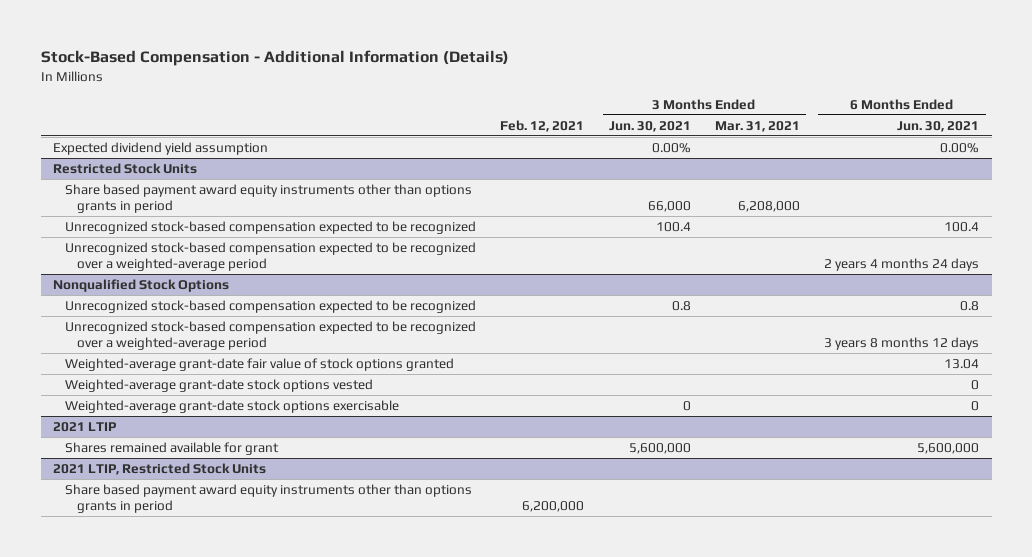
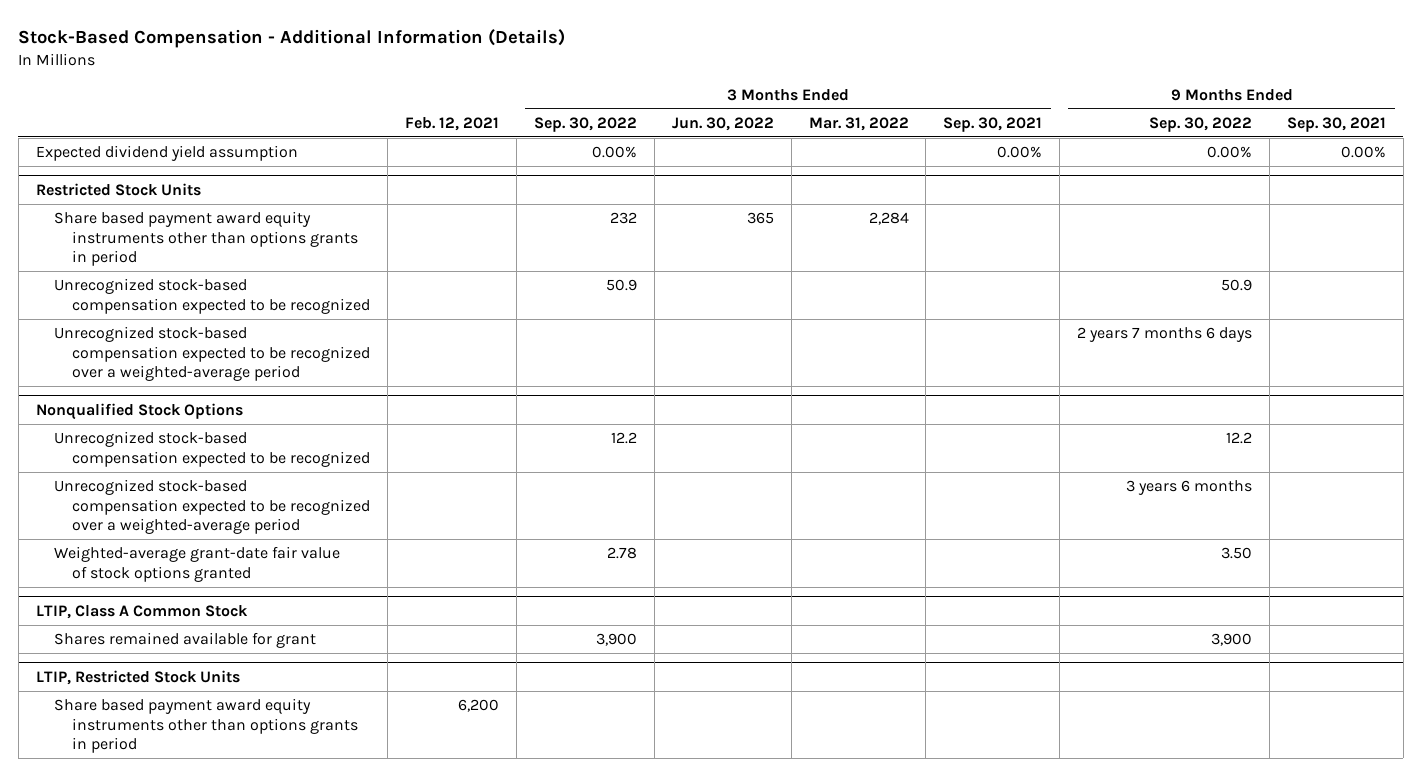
- | Feb. 12, 2021 | 3 Months Ended Jun. 30, 2021 | 3 Months Ended Mar. 31, 2021 | 6 Months Ended Jun. 30, 2021
+ | Feb. 12, 2021 | 3 Months Ended Sep. 30, 2022 | 3 Months Ended Jun. 30, 2022 | 3 Months Ended Mar. 31, 2022 | 3 Months Ended Sep. 30, 2021 | 9 Months Ended Sep. 30, 2022 | 9 Months Ended Sep. 30, 2021
@ Nonqualified Stock Options
- Weighted-average grant-date stock options vested | | | | 0
- Weighted-average grant-date stock options exercisable | | 0 | | 0
- 2021 LTIP
- Shares remained available for grant | | 5,600,000 | | 5,600,000
- 2021 LTIP, Restricted Stock Units
- Share based payment award equity instruments other than options grants in period | 6,200,000 | | |
+ LTIP, Class A Common Stock
+ Shares remained available for grant | | 3,900 | | | | 3,900 |
+ LTIP, Restricted Stock Units
+ Share based payment award equity instruments other than options grants in period | 6,200 | | | | | |

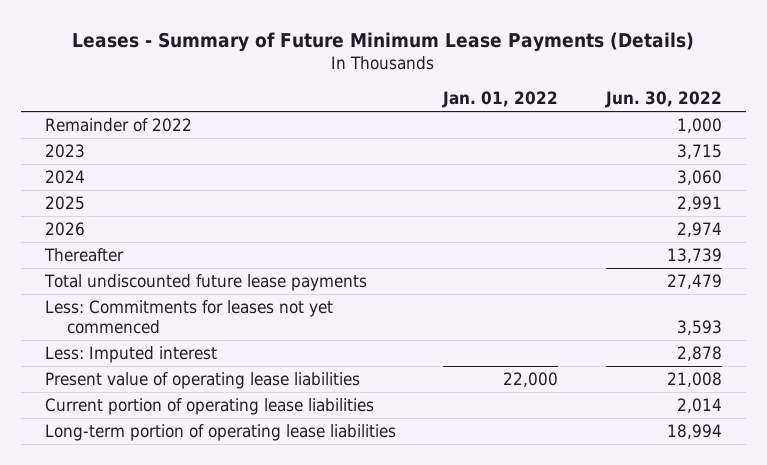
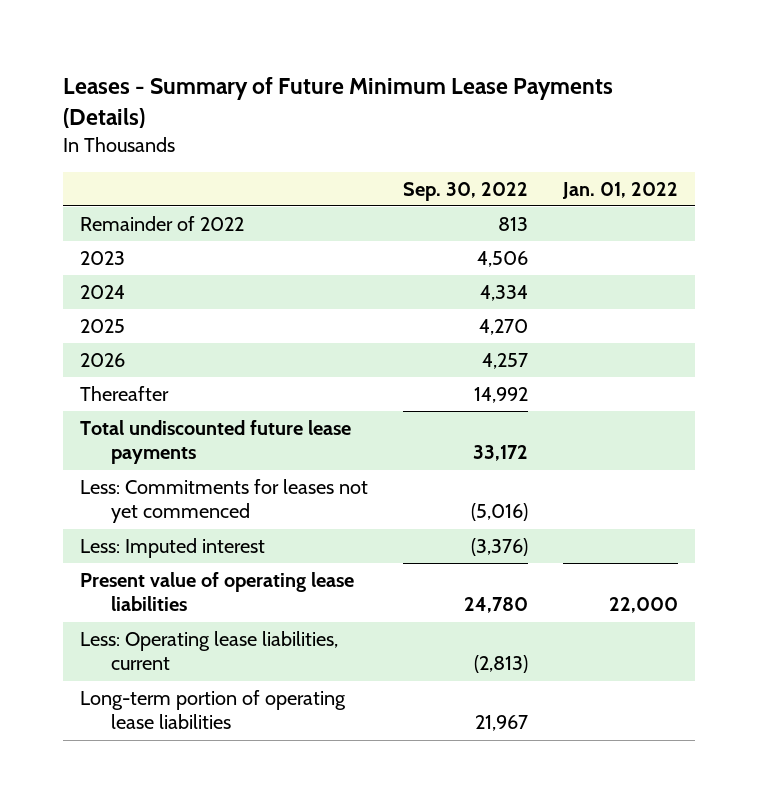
- | Jan. 01, 2022 | Jun. 30, 2022
+ | Sep. 30, 2022 | Jan. 01, 2022
- Current portion of operating lease liabilities | | 2,014
+ Less: Operating lease liabilities, current | (2,813) |

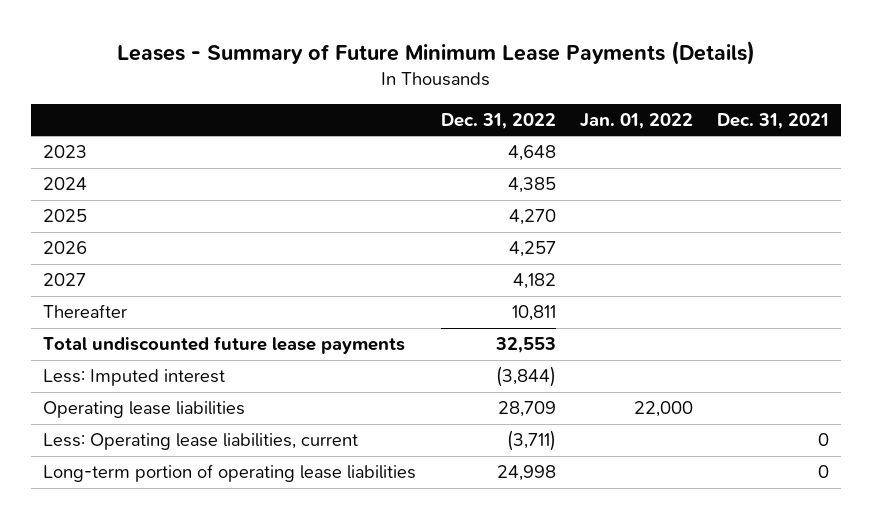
- | Sep. 30, 2022 | Jan. 01, 2022
+ | Dec. 31, 2022 | Jan. 01, 2022 | Dec. 31, 2021
- Remainder of 2022 | 813 |
+ 2027 | 4,182 | |
- Less: Commitments for leases not yet commenced | (5,016) |
- Present value of operating lease liabilities | 24,780 | 22,000
+ Operating lease liabilities | 28,709 | 22,000 |

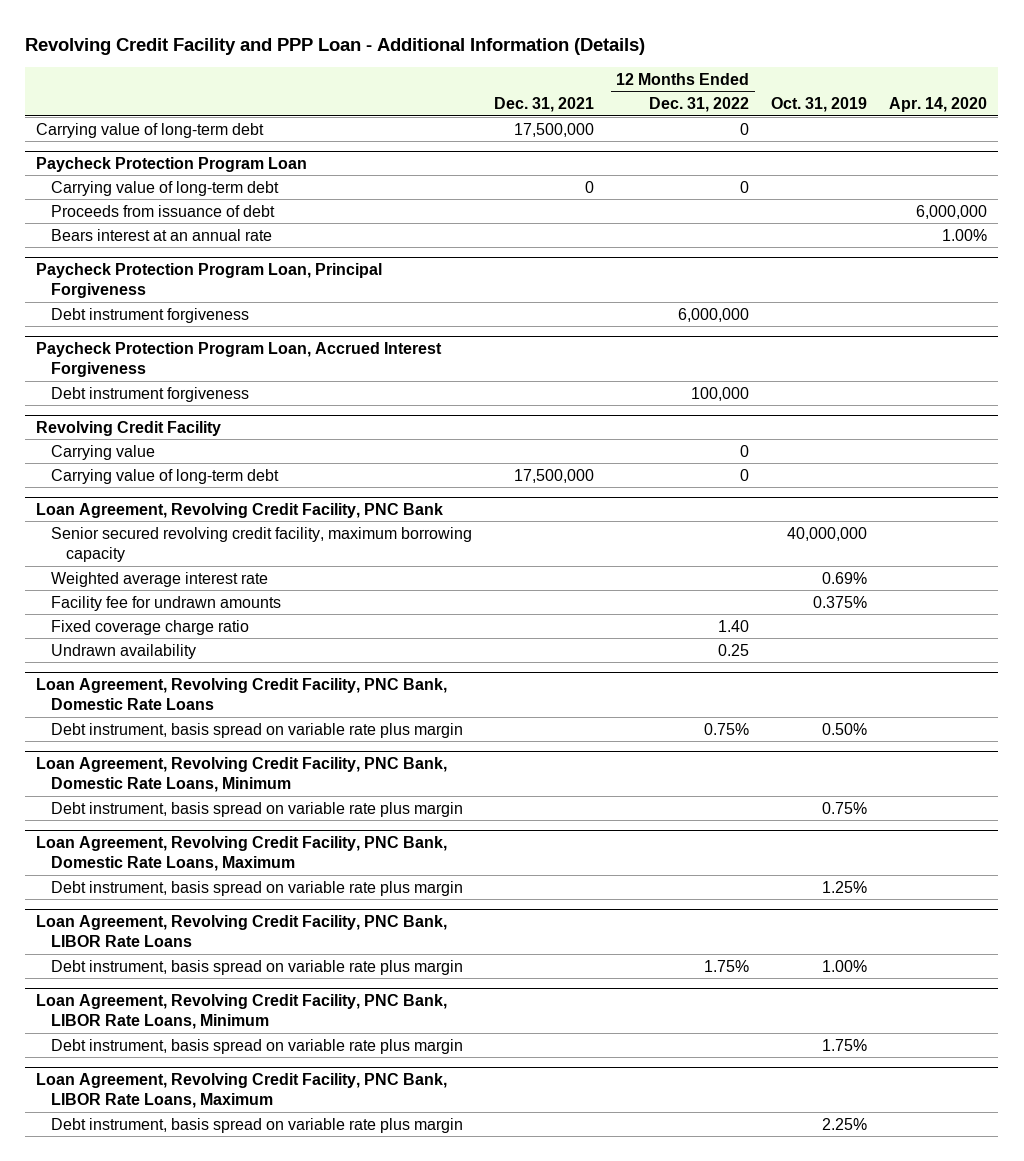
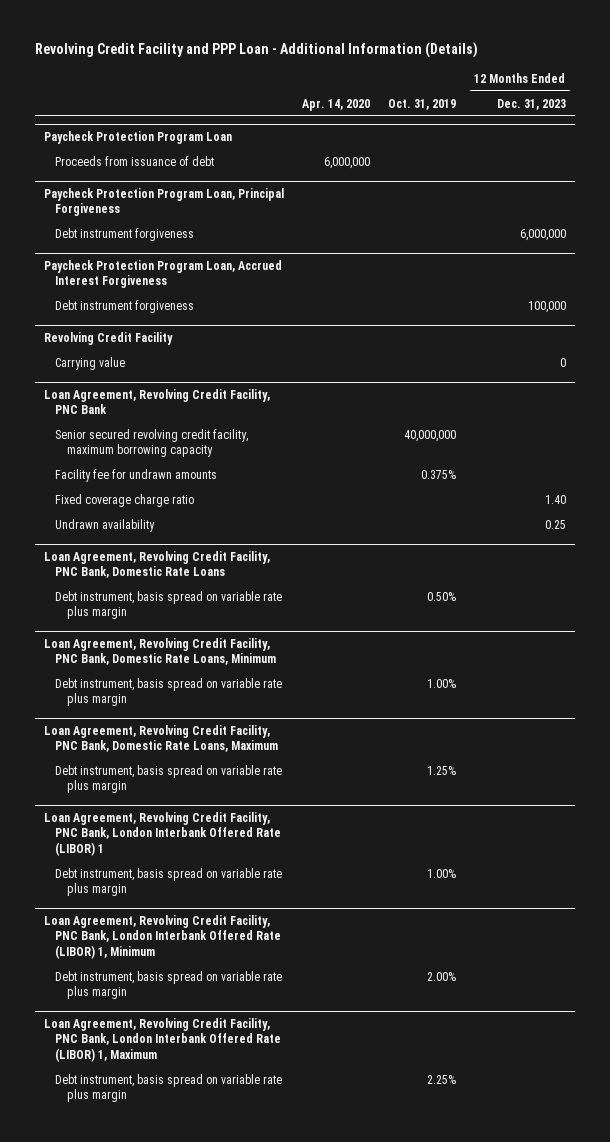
- | Dec. 31, 2021 | 12 Months Ended Dec. 31, 2022 | Oct. 31, 2019 | Apr. 14, 2020
+ | Apr. 14, 2020 | Oct. 31, 2019 | 12 Months Ended Dec. 31, 2023
- Carrying value of long-term debt | 17,500,000 | 0 | |
@ Paycheck Protection Program Loan
- Carrying value of long-term debt | 0 | 0 | |
- Bears interest at an annual rate | | | | 1.00%
@ Revolving Credit Facility
- Carrying value of long-term debt | 17,500,000 | 0 | |
@ Loan Agreement, Revolving Credit Facility, PNC Bank
- Weighted average interest rate | | | 0.69% |
@ Loan Agreement, Revolving Credit Facility, PNC Bank, Domestic Rate Loans, Minimum
- Debt instrument, basis spread on variable rate plus margin | | | 0.75% |
+ Debt instrument, basis spread on variable rate plus margin | | 1.00% |
- Loan Agreement, Revolving Credit Facility, PNC Bank, LIBOR Rate Loans
+ Loan Agreement, Revolving Credit Facility, PNC Bank, London Interbank Offered Rate (LIBOR) 1
- Loan Agreement, Revolving Credit Facility, PNC Bank, LIBOR Rate Loans, Minimum
- Debt instrument, basis spread on variable rate plus margin | | | 1.75% |
- Loan Agreement, Revolving Credit Facility, PNC Bank, LIBOR Rate Loans, Maximum
+ Loan Agreement, Revolving Credit Facility, PNC Bank, London Interbank Offered Rate (LIBOR) 1, Minimum
+ Debt instrument, basis spread on variable rate plus margin | | 2.00% |
+ Loan Agreement, Revolving Credit Facility, PNC Bank, London Interbank Offered Rate (LIBOR) 1, Maximum

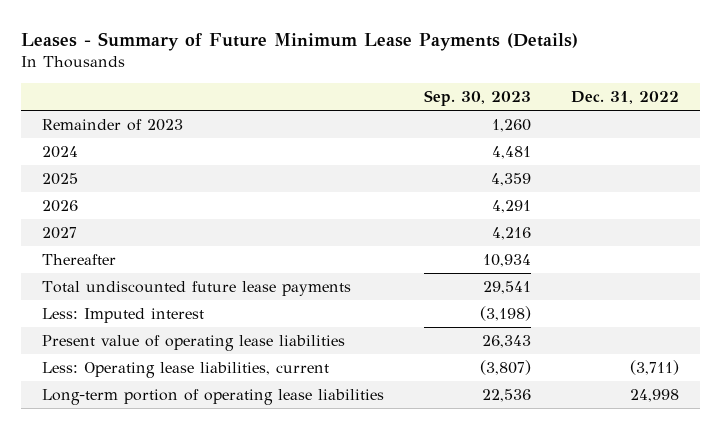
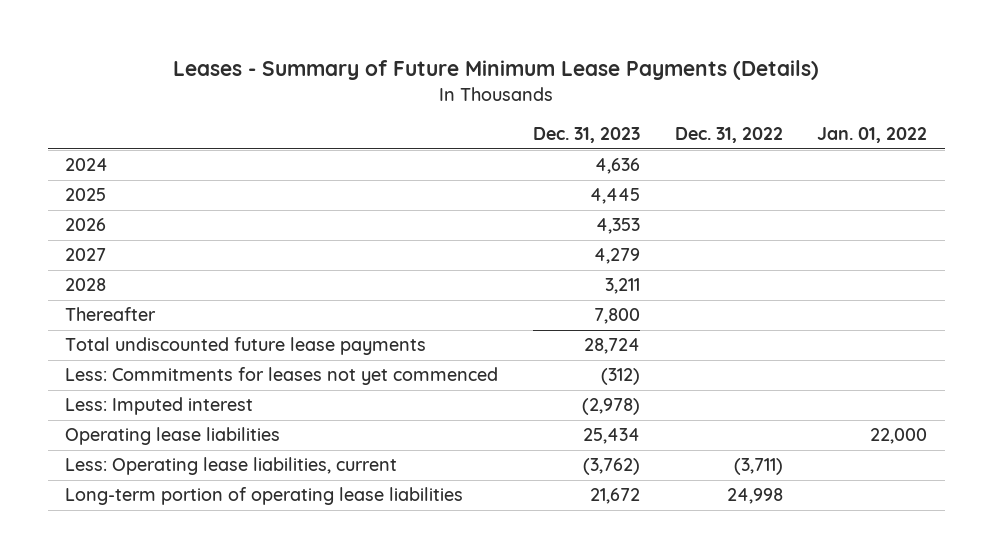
- | Sep. 30, 2023 | Dec. 31, 2022
+ | Dec. 31, 2023 | Dec. 31, 2022 | Jan. 01, 2022
- Remainder of 2023 | 1,260 |
+ 2028 | 3,211 | |
+ Less: Commitments for leases not yet commenced | (312) | |
- Present value of operating lease liabilities | 26,343 |
+ Operating lease liabilities | 25,434 | | 22,000

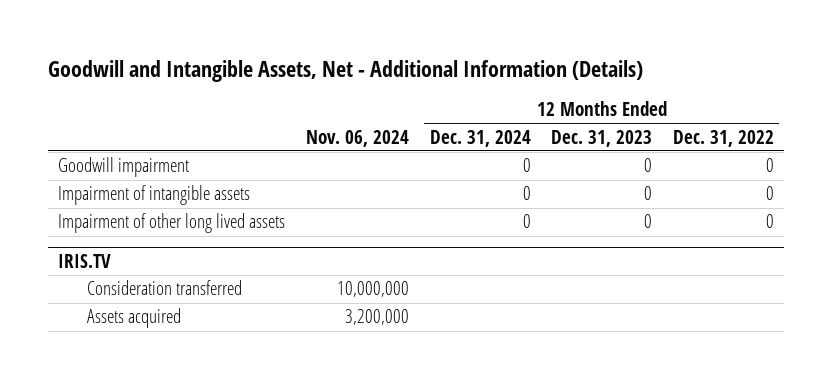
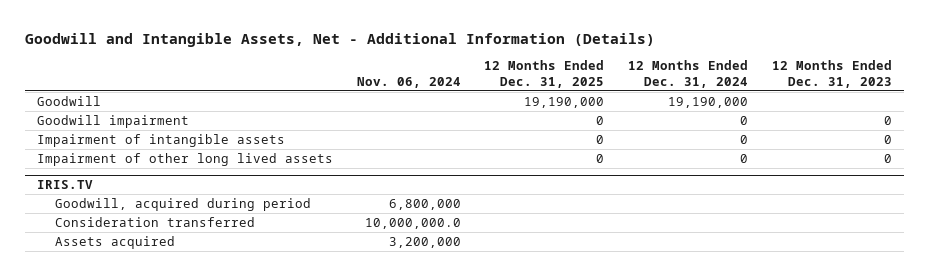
- | Nov. 06, 2024 | 12 Months Ended Dec. 31, 2024 | 12 Months Ended Dec. 31, 2023 | 12 Months Ended Dec. 31, 2022
+ | Nov. 06, 2024 | 12 Months Ended Dec. 31, 2025 | 12 Months Ended Dec. 31, 2024 | 12 Months Ended Dec. 31, 2023
+ Goodwill | | 19,190,000 | 19,190,000 |
@ IRIS.TV
- Consideration transferred | 10,000,000 | | |
+ Goodwill, acquired during period | 6,800,000 | | |
+ Consideration transferred | 10,000,000.0 | | |

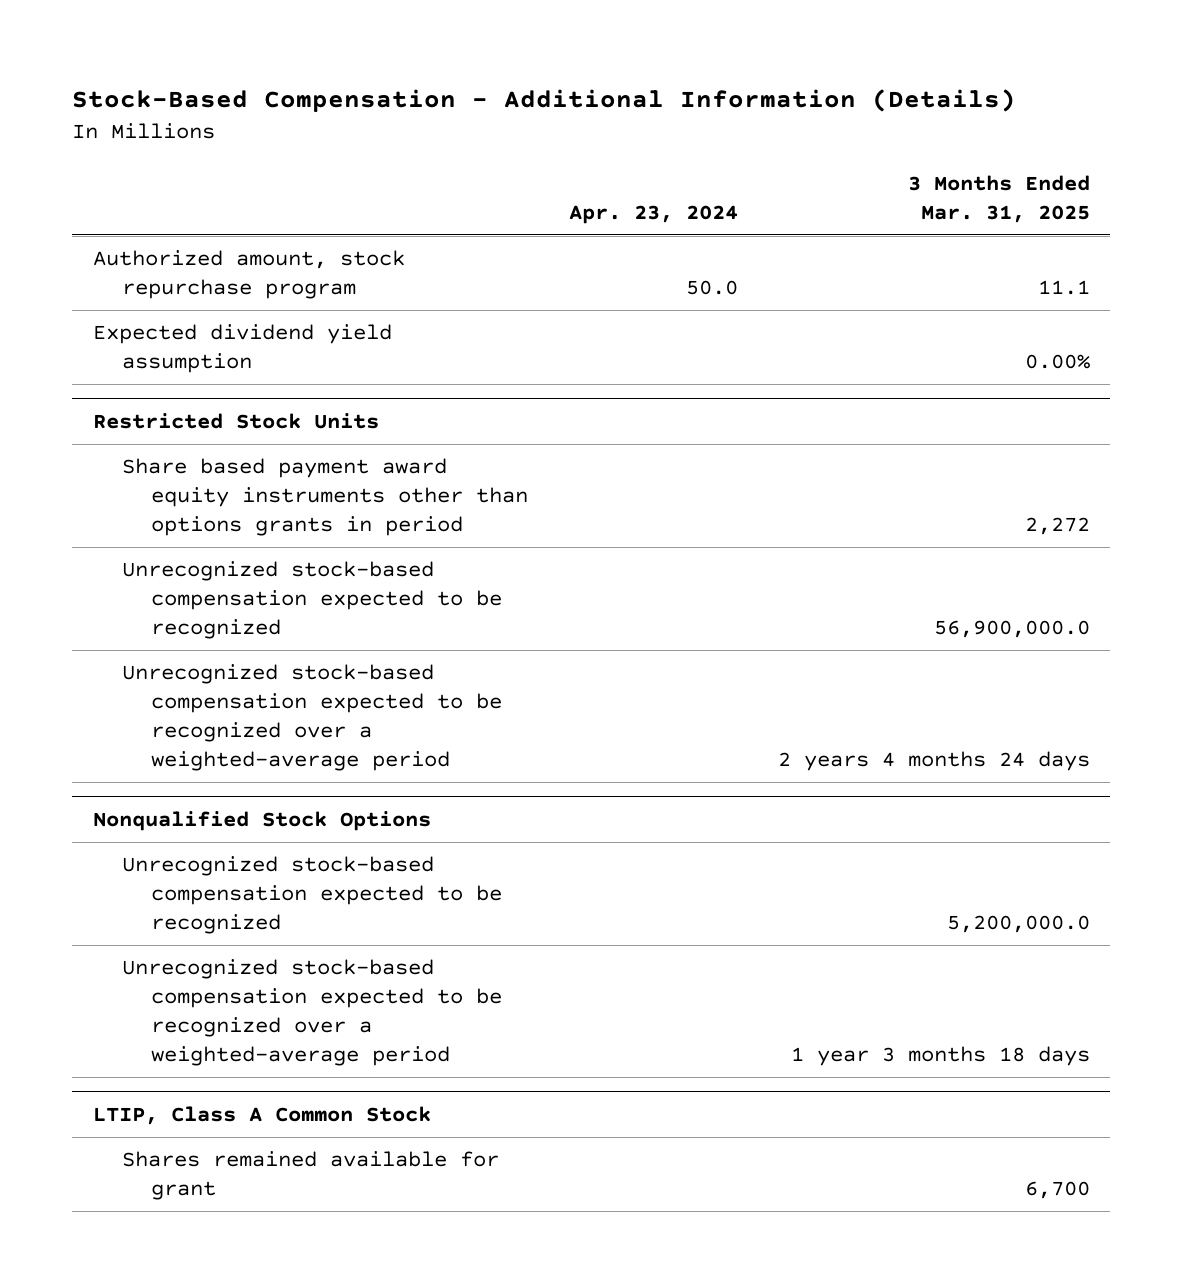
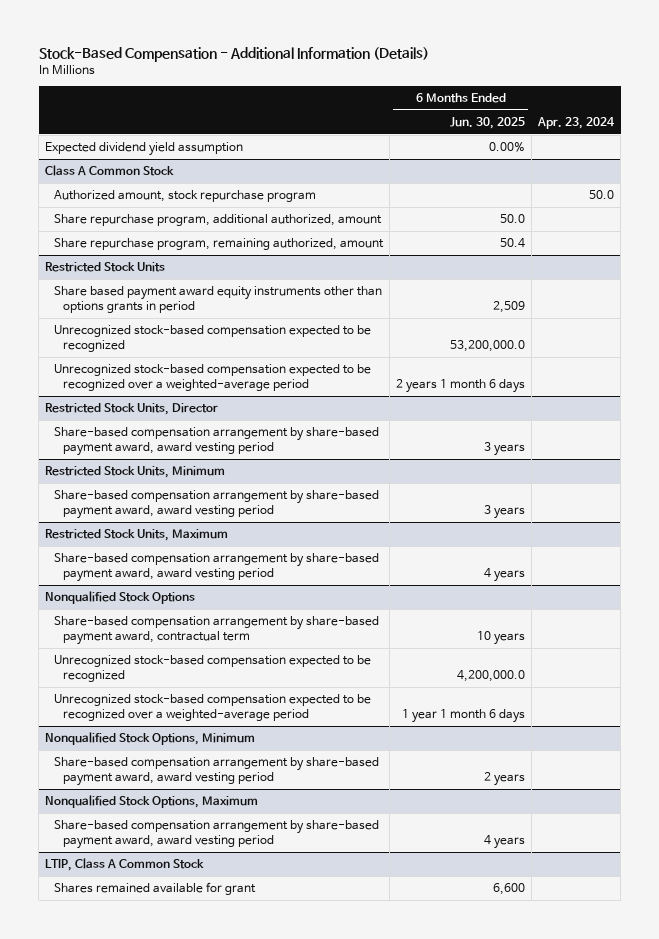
- | Apr. 23, 2024 | 3 Months Ended Mar. 31, 2025
+ | 6 Months Ended Jun. 30, 2025 | Apr. 23, 2024
- Authorized amount, stock repurchase program | 50.0 | 11.1
+ Class A Common Stock
+ Authorized amount, stock repurchase program | | 50.0
+ Share repurchase program, additional authorized, amount | 50.0 |
+ Share repurchase program, remaining authorized, amount | 50.4 |
+ Restricted Stock Units, Director
+ Share-based compensation arrangement by share-based payment award, award vesting period | 3 years |
+ Restricted Stock Units, Minimum
+ Share-based compensation arrangement by share-based payment award, award vesting period | 3 years |
+ Restricted Stock Units, Maximum
+ Share-based compensation arrangement by share-based payment award, award vesting period | 4 years |
@ Nonqualified Stock Options
+ Share-based compensation arrangement by share-based payment award, contractual term | 10 years |
+ Nonqualified Stock Options, Minimum
+ Share-based compensation arrangement by share-based payment award, award vesting period | 2 years |
+ Nonqualified Stock Options, Maximum
+ Share-based compensation arrangement by share-based payment award, award vesting period | 4 years |

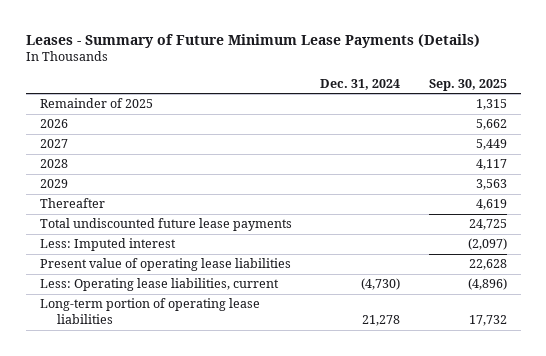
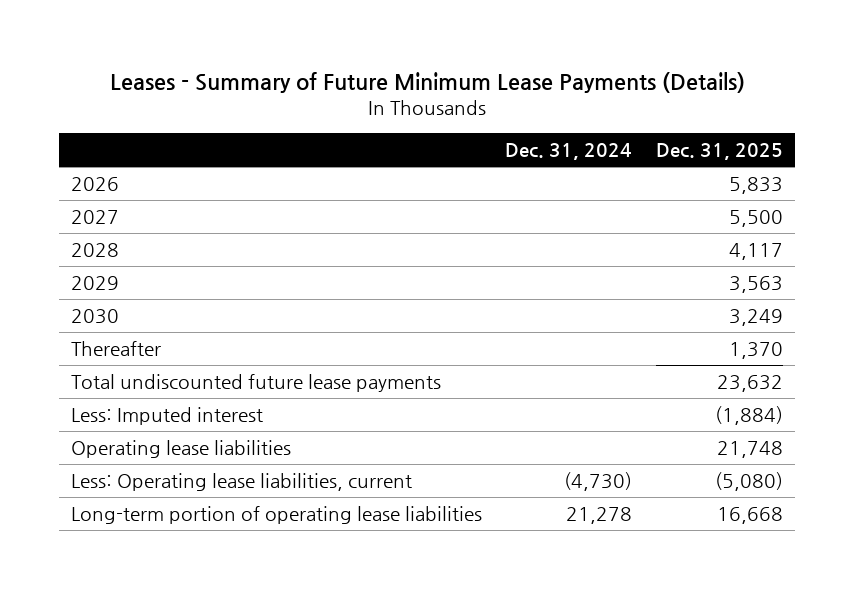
- | Dec. 31, 2024 | Sep. 30, 2025
+ | Dec. 31, 2024 | Dec. 31, 2025
- Remainder of 2025 | | 1,315
+ 2030 | | 3,249
- Present value of operating lease liabilities | | 22,628
+ Operating lease liabilities | | 21,748

